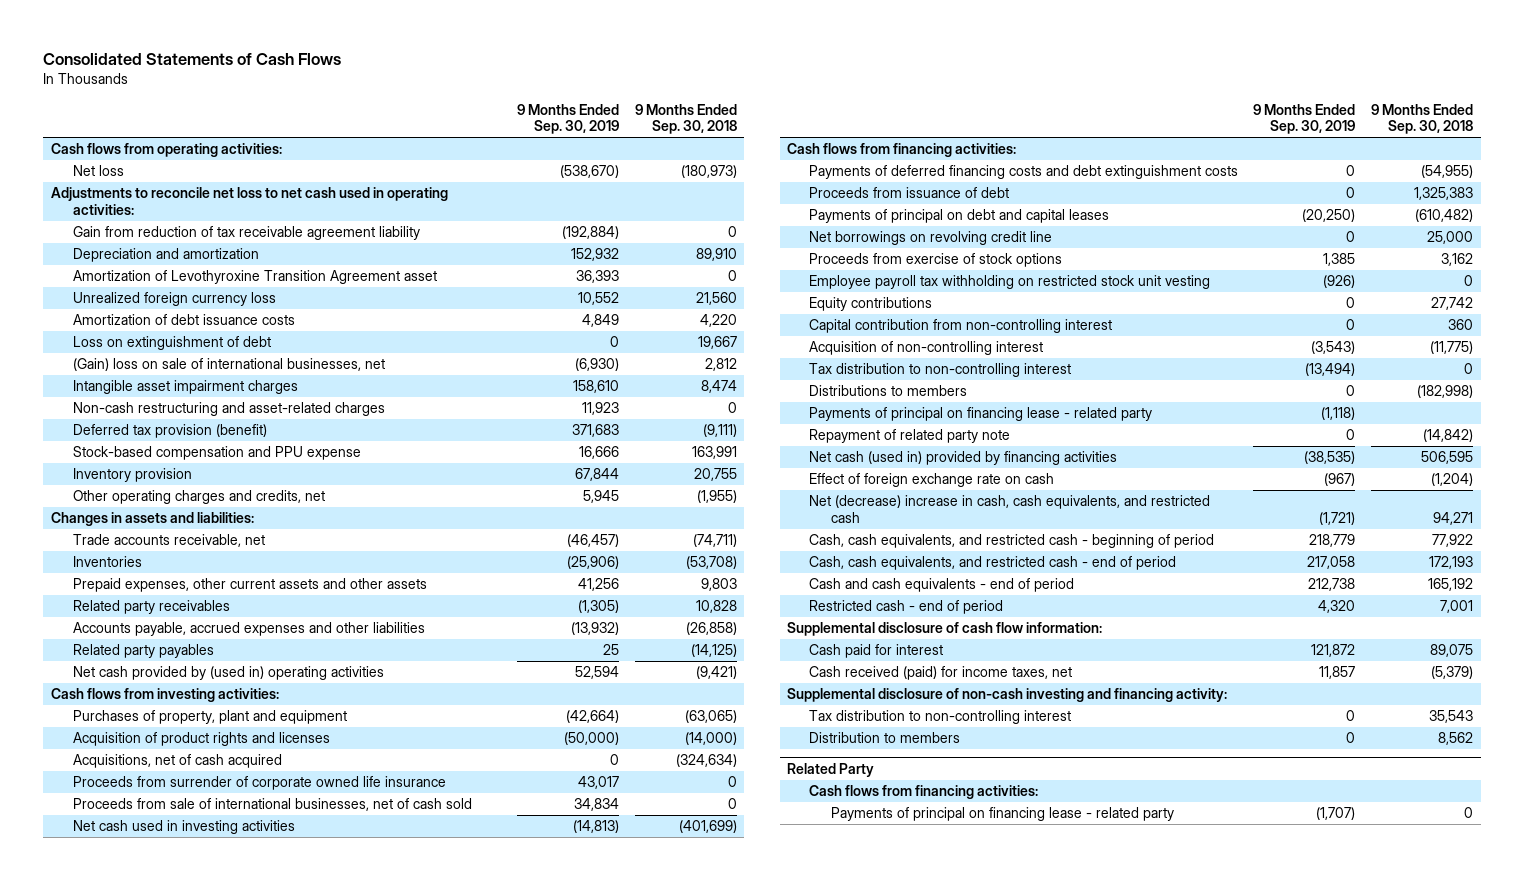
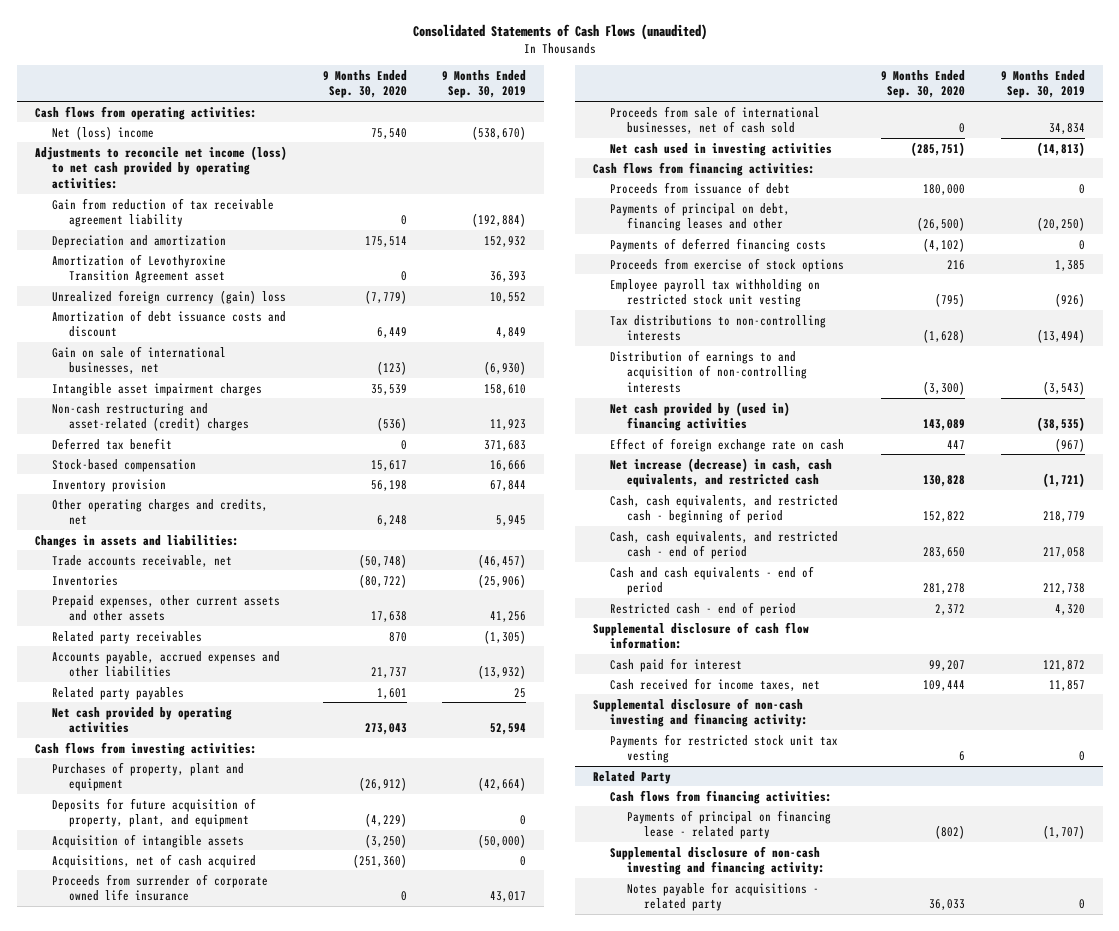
- Consolidated Statements of Cash Flows
+ Consolidated Statements of Cash Flows (unaudited)
- | 9 Months Ended Sep. 30, 2019 | 9 Months Ended Sep. 30, 2018
+ | 9 Months Ended Sep. 30, 2020 | 9 Months Ended Sep. 30, 2019
- Net loss | (538,670) | (180,973)
- Adjustments to reconcile net loss to net cash used in operating activities:
+ Net (loss) income | 75,540 | (538,670)
+ Adjustments to reconcile net income (loss) to net cash provided by operating activities:
- Unrealized foreign currency loss | 10,552 | 21,560
- Amortization of debt issuance costs | 4,849 | 4,220
- Loss on extinguishment of debt | 0 | 19,667
- (Gain) loss on sale of international businesses, net | (6,930) | 2,812
+ Unrealized foreign currency (gain) loss | (7,779) | 10,552
+ Amortization of debt issuance costs and discount | 6,449 | 4,849
+ Gain on sale of international businesses, net | (123) | (6,930)
- Non-cash restructuring and asset-related charges | 11,923 | 0
- Deferred tax provision (benefit) | 371,683 | (9,111)
- Stock-based compensation and PPU expense | 16,666 | 163,991
+ Non-cash restructuring and asset-related (credit) charges | (536) | 11,923
+ Deferred tax benefit | 0 | 371,683
+ Stock-based compensation | 15,617 | 16,666
- Net cash provided by (used in) operating activities | 52,594 | (9,421)
+ Net cash provided by operating activities | 273,043 | 52,594
- Acquisition of product rights and licenses | (50,000) | (14,000)
+ Deposits for future acquisition of property, plant, and equipment | (4,229) | 0
+ Acquisition of intangible assets | (3,250) | (50,000)
- Payments of deferred financing costs and debt extinguishment costs | 0 | (54,955)
- Payments of principal on debt and capital leases | (20,250) | (610,482)
- Net borrowings on revolving credit line | 0 | 25,000
+ Payments of principal on debt, financing leases and other | (26,500) | (20,250)
+ Payments of deferred financing costs | (4,102) | 0
- Equity contributions | 0 | 27,742
- Capital contribution from non-controlling interest | 0 | 360
- Acquisition of non-controlling interest | (3,543) | (11,775)
- Tax distribution to non-controlling interest | (13,494) | 0
- Distributions to members | 0 | (182,998)
- Payments of principal on financing lease - related party | (1,118) |
- Repayment of related party note | 0 | (14,842)
- Net cash (used in) provided by financing activities | (38,535) | 506,595
+ Tax distributions to non-controlling interests | (1,628) | (13,494)
+ Distribution of earnings to and acquisition of non-controlling interests | (3,300) | (3,543)
+ Net cash provided by (used in) financing activities | 143,089 | (38,535)
- Net (decrease) increase in cash, cash equivalents, and restricted cash | (1,721) | 94,271
+ Net increase (decrease) in cash, cash equivalents, and restricted cash | 130,828 | (1,721)
- Cash received (paid) for income taxes, net | 11,857 | (5,379)
+ Cash received for income taxes, net | 109,444 | 11,857
- Tax distribution to non-controlling interest | 0 | 35,543
- Distribution to members | 0 | 8,562
+ Payments for restricted stock unit tax vesting | 6 | 0
@ Related Party
+ Supplemental disclosure of non-cash investing and financing activity:
+ Notes payable for acquisitions - related party | 36,033 | 0

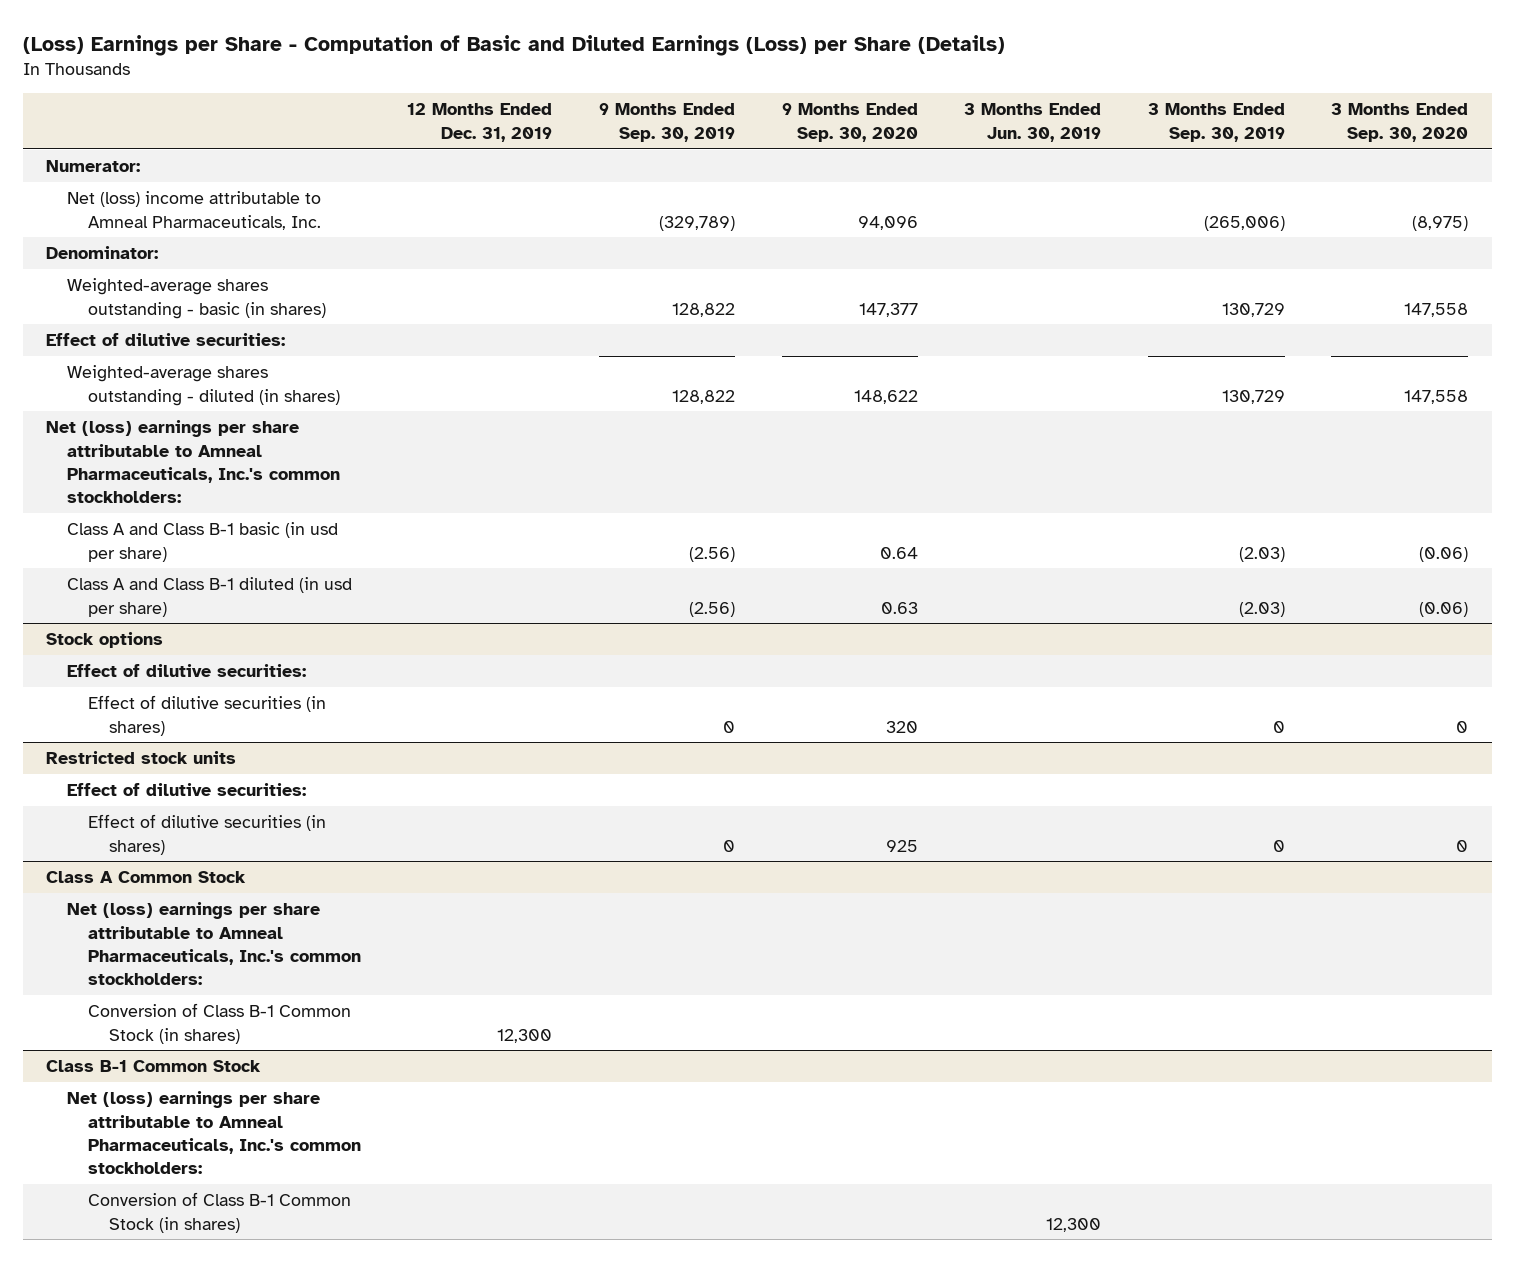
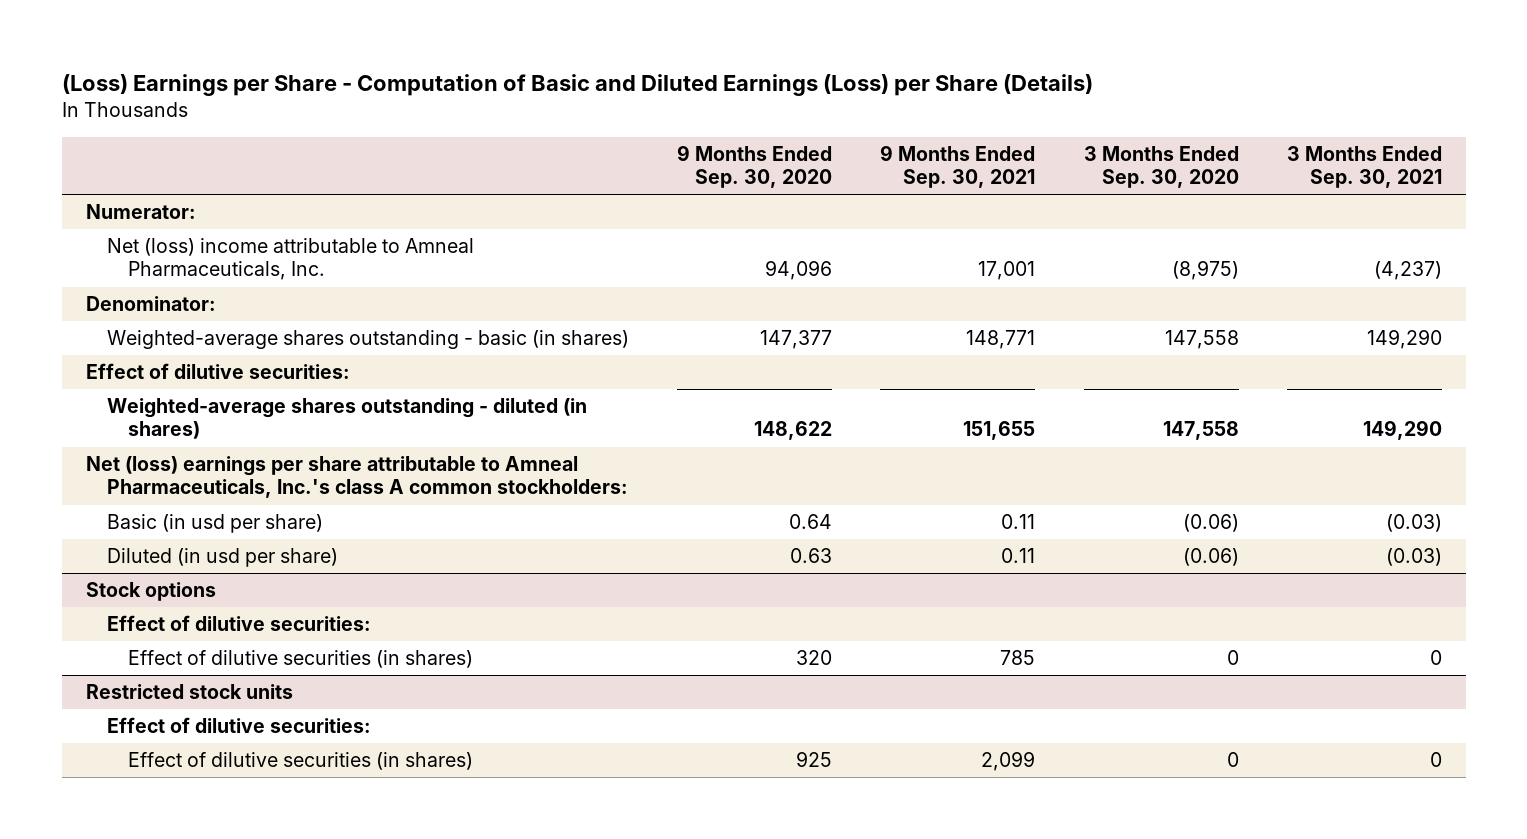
- | 12 Months Ended Dec. 31, 2019 | 9 Months Ended Sep. 30, 2019 | 9 Months Ended Sep. 30, 2020 | 3 Months Ended Jun. 30, 2019 | 3 Months Ended Sep. 30, 2019 | 3 Months Ended Sep. 30, 2020
+ | 9 Months Ended Sep. 30, 2020 | 9 Months Ended Sep. 30, 2021 | 3 Months Ended Sep. 30, 2020 | 3 Months Ended Sep. 30, 2021
- Net (loss) earnings per share attributable to Amneal Pharmaceuticals, Inc.'s common stockholders:
- Class A and Class B-1 basic (in usd per share) | | (2.56) | 0.64 | | (2.03) | (0.06)
- Class A and Class B-1 diluted (in usd per share) | | (2.56) | 0.63 | | (2.03) | (0.06)
+ Net (loss) earnings per share attributable to Amneal Pharmaceuticals, Inc.'s class A common stockholders:
+ Basic (in usd per share) | 0.64 | 0.11 | (0.06) | (0.03)
+ Diluted (in usd per share) | 0.63 | 0.11 | (0.06) | (0.03)
- Class A Common Stock
- Net (loss) earnings per share attributable to Amneal Pharmaceuticals, Inc.'s common stockholders:
- Conversion of Class B-1 Common Stock (in shares) | 12,300 | | | | |
- Class B-1 Common Stock
- Net (loss) earnings per share attributable to Amneal Pharmaceuticals, Inc.'s common stockholders:
- Conversion of Class B-1 Common Stock (in shares) | | | | 12,300 | |

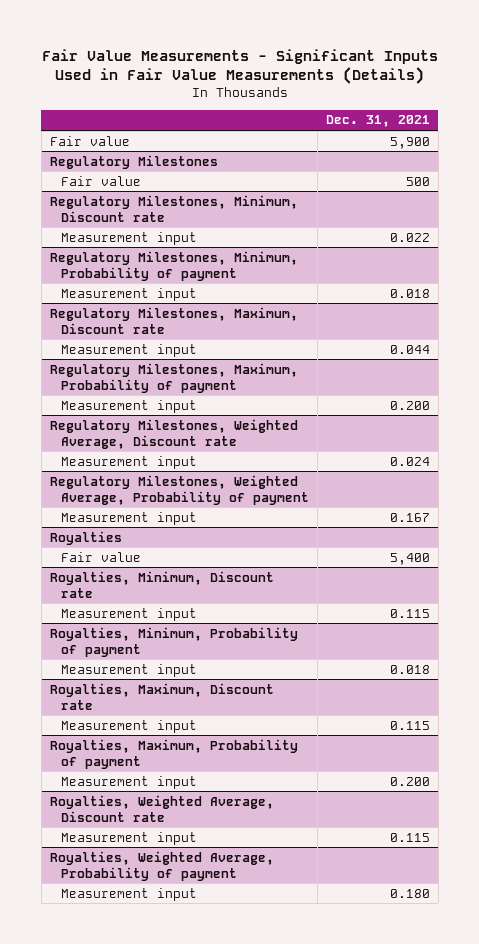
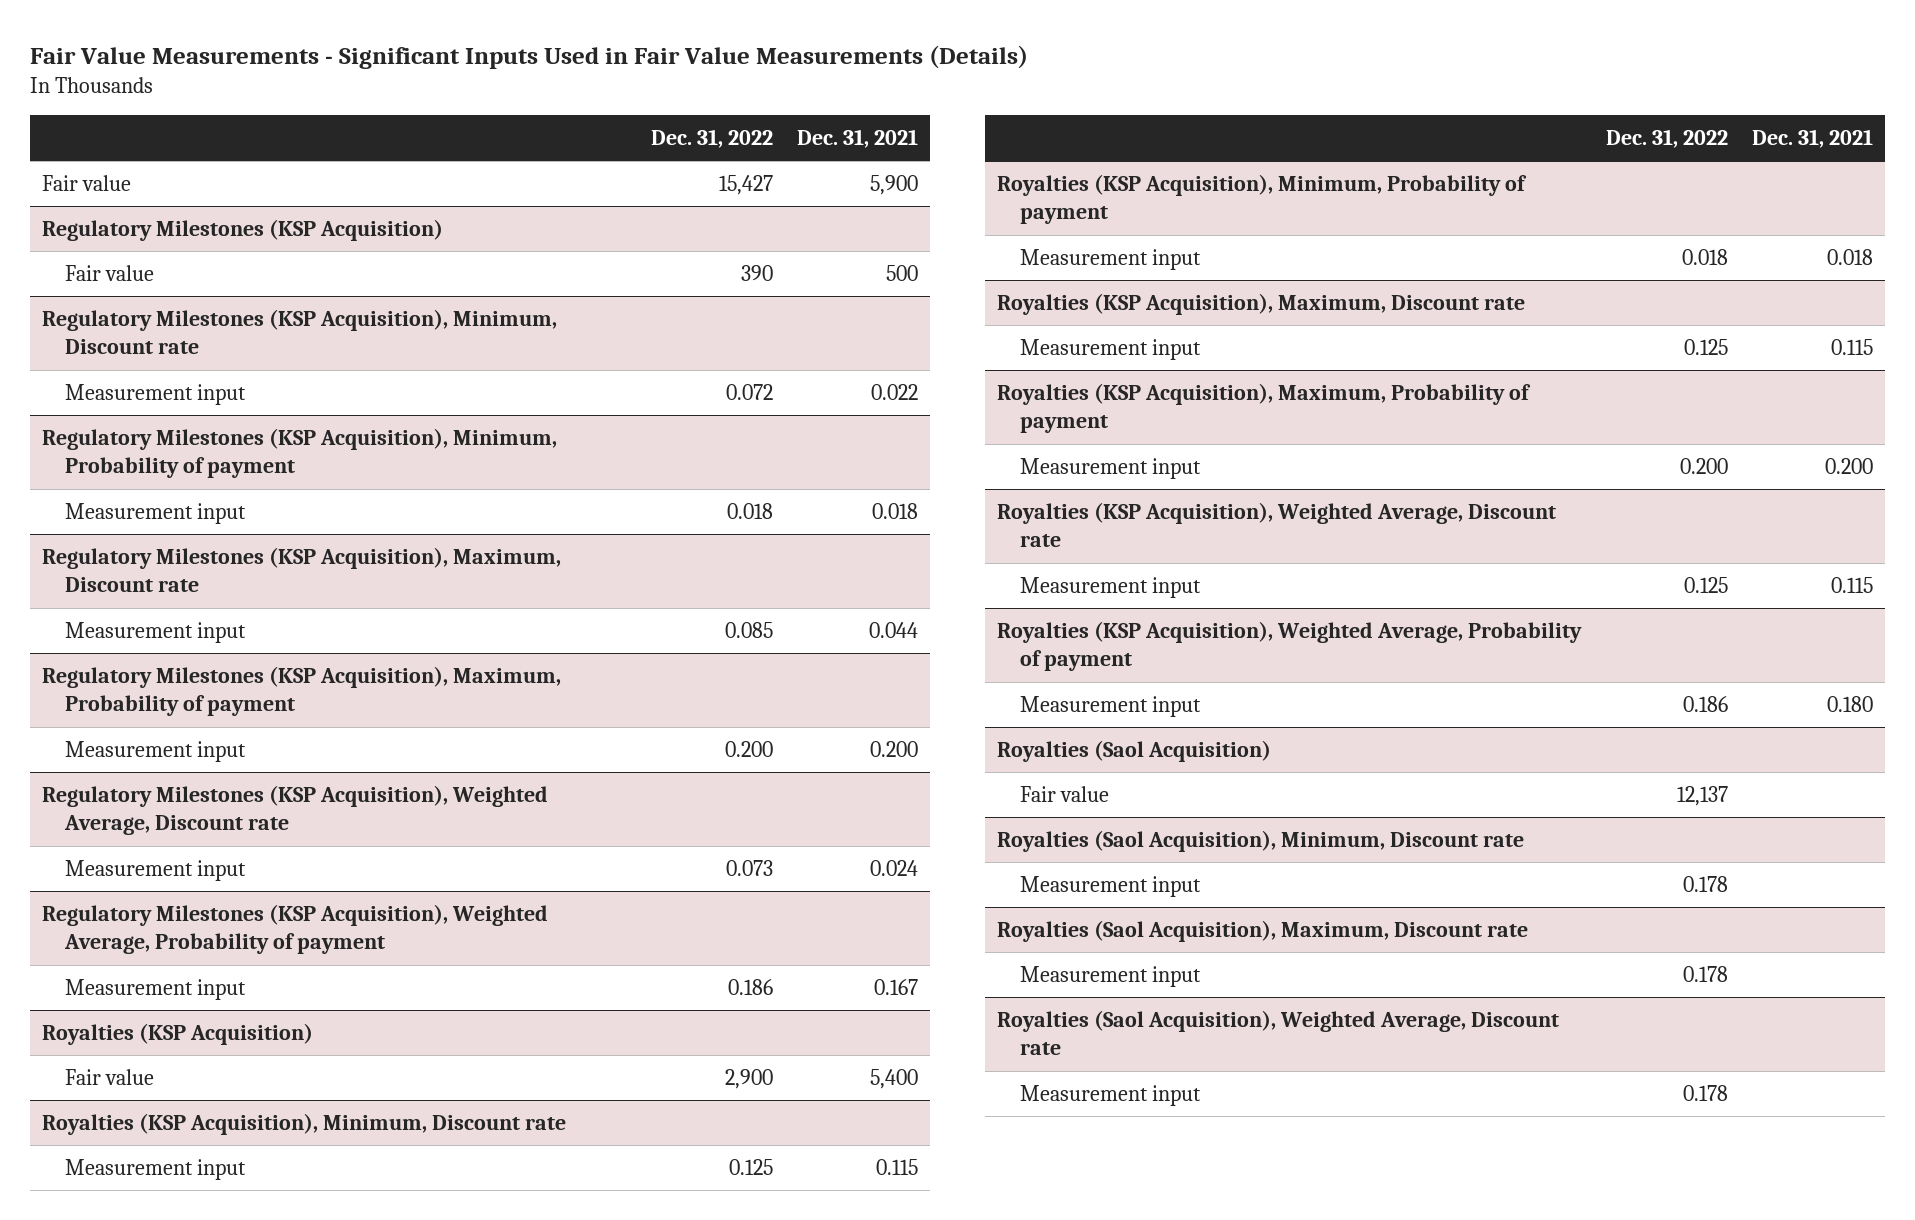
- | Dec. 31, 2021
+ | Dec. 31, 2022 | Dec. 31, 2021
- Regulatory Milestones
+ Regulatory Milestones (KSP Acquisition)
- Regulatory Milestones, Minimum, Discount rate
+ Regulatory Milestones (KSP Acquisition), Minimum, Discount rate
- Regulatory Milestones, Minimum, Probability of payment
+ Regulatory Milestones (KSP Acquisition), Minimum, Probability of payment
- Regulatory Milestones, Maximum, Discount rate
+ Regulatory Milestones (KSP Acquisition), Maximum, Discount rate
- Regulatory Milestones, Maximum, Probability of payment
+ Regulatory Milestones (KSP Acquisition), Maximum, Probability of payment
- Regulatory Milestones, Weighted Average, Discount rate
+ Regulatory Milestones (KSP Acquisition), Weighted Average, Discount rate
- Regulatory Milestones, Weighted Average, Probability of payment
+ Regulatory Milestones (KSP Acquisition), Weighted Average, Probability of payment
- Royalties
+ Royalties (KSP Acquisition)
- Royalties, Minimum, Discount rate
+ Royalties (KSP Acquisition), Minimum, Discount rate
- Royalties, Minimum, Probability of payment
+ Royalties (KSP Acquisition), Minimum, Probability of payment
- Royalties, Maximum, Discount rate
+ Royalties (KSP Acquisition), Maximum, Discount rate
- Royalties, Maximum, Probability of payment
+ Royalties (KSP Acquisition), Maximum, Probability of payment
- Royalties, Weighted Average, Discount rate
+ Royalties (KSP Acquisition), Weighted Average, Discount rate
- Royalties, Weighted Average, Probability of payment
+ Royalties (KSP Acquisition), Weighted Average, Probability of payment
+ Royalties (Saol Acquisition)
+ Fair value | 12,137 |
+ Royalties (Saol Acquisition), Minimum, Discount rate
+ Measurement input | 0.178 |
+ Royalties (Saol Acquisition), Maximum, Discount rate
+ Measurement input | 0.178 |
+ Royalties (Saol Acquisition), Weighted Average, Discount rate
+ Measurement input | 0.178 |

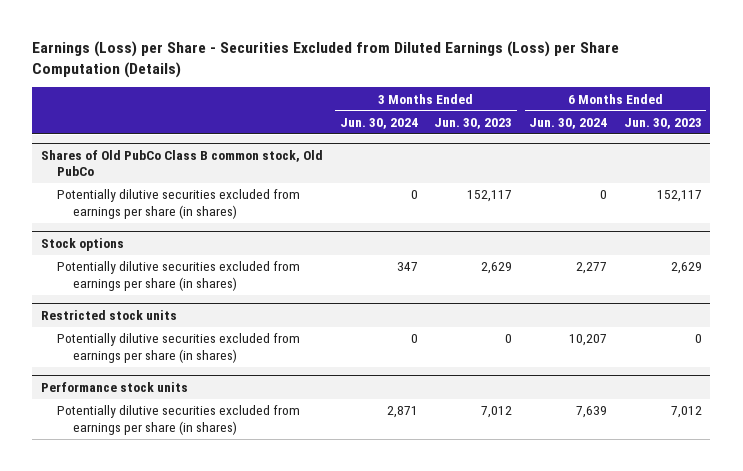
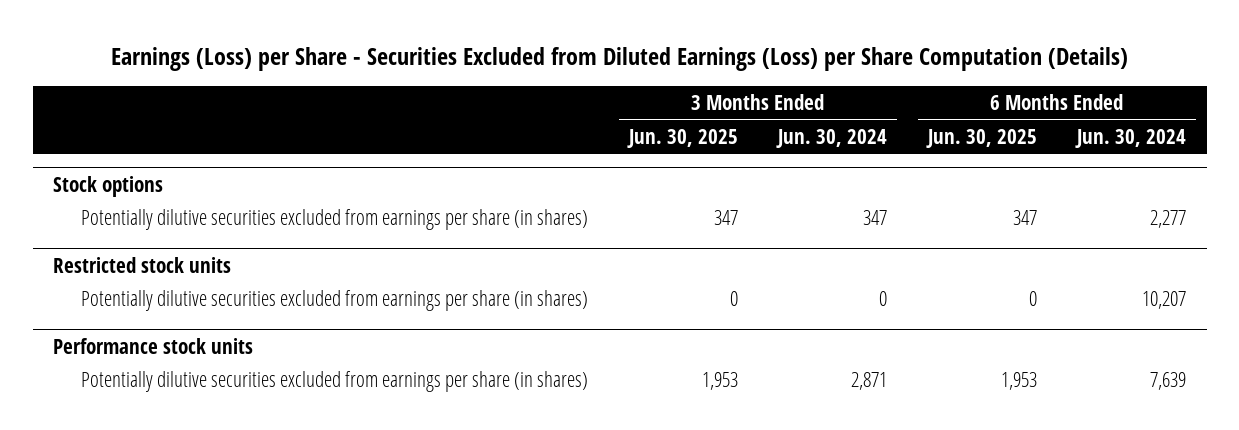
- | 3 Months Ended Jun. 30, 2024 | 3 Months Ended Jun. 30, 2023 | 6 Months Ended Jun. 30, 2024 | 6 Months Ended Jun. 30, 2023
+ | 3 Months Ended Jun. 30, 2025 | 3 Months Ended Jun. 30, 2024 | 6 Months Ended Jun. 30, 2025 | 6 Months Ended Jun. 30, 2024
- Shares of Old PubCo Class B common stock, Old PubCo
- Potentially dilutive securities excluded from earnings per share (in shares) | 0 | 152,117 | 0 | 152,117

